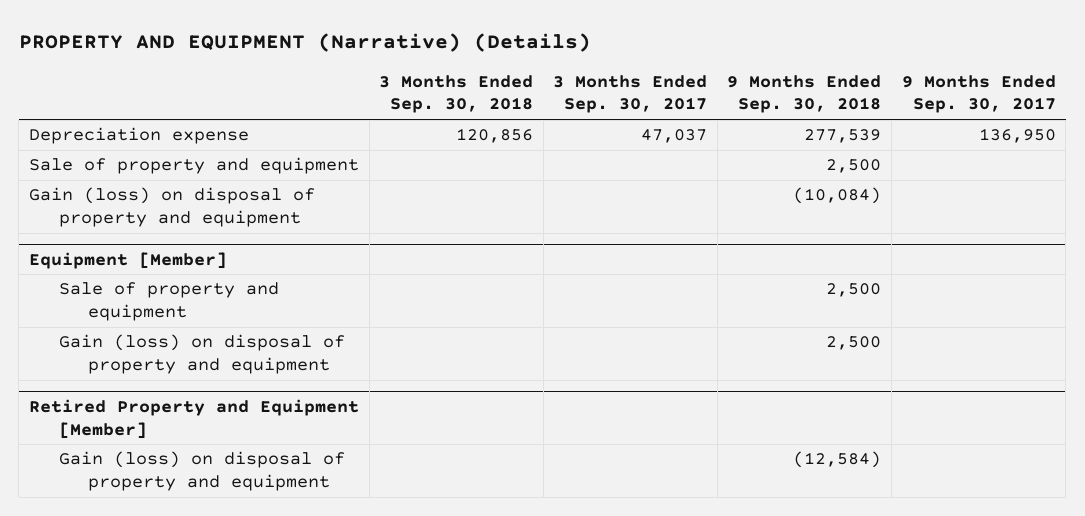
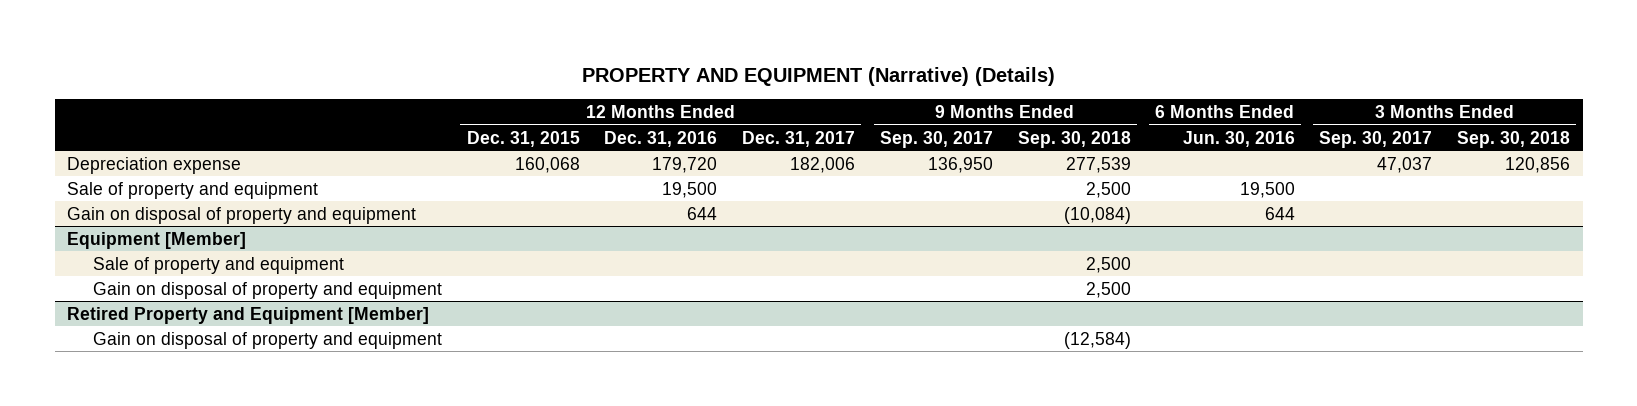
- | 3 Months Ended Sep. 30, 2018 | 3 Months Ended Sep. 30, 2017 | 9 Months Ended Sep. 30, 2018 | 9 Months Ended Sep. 30, 2017
+ | 12 Months Ended Dec. 31, 2015 | 12 Months Ended Dec. 31, 2016 | 12 Months Ended Dec. 31, 2017 | 9 Months Ended Sep. 30, 2017 | 9 Months Ended Sep. 30, 2018 | 6 Months Ended Jun. 30, 2016 | 3 Months Ended Sep. 30, 2017 | 3 Months Ended Sep. 30, 2018
- Gain (loss) on disposal of property and equipment | | | (10,084) |
+ Gain on disposal of property and equipment | | 644 | | | (10,084) | 644 | |
@ Equipment [Member]
- Gain (loss) on disposal of property and equipment | | | 2,500 |
+ Gain on disposal of property and equipment | | | | | 2,500 | | |
@ Retired Property and Equipment [Member]
- Gain (loss) on disposal of property and equipment | | | (12,584) |
+ Gain on disposal of property and equipment | | | | | (12,584) | | |

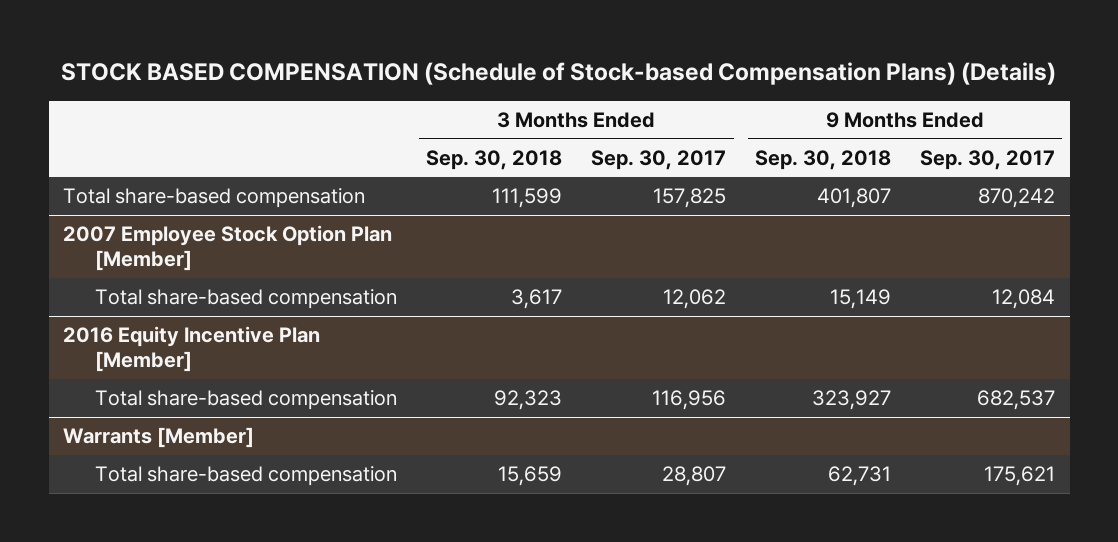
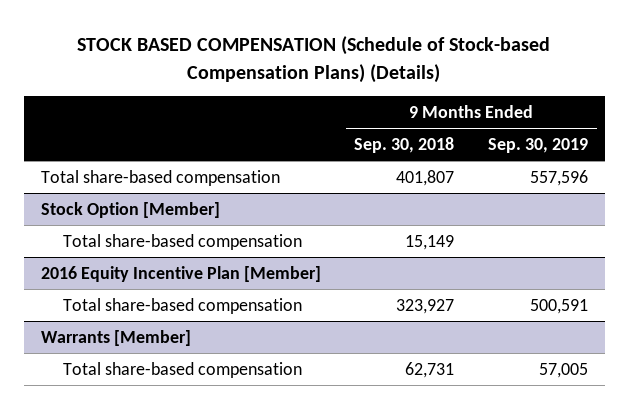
- | 3 Months Ended Sep. 30, 2018 | 3 Months Ended Sep. 30, 2017 | 9 Months Ended Sep. 30, 2018 | 9 Months Ended Sep. 30, 2017
+ | 9 Months Ended Sep. 30, 2018 | 9 Months Ended Sep. 30, 2019
- 2007 Employee Stock Option Plan [Member]
+ Stock Option [Member]

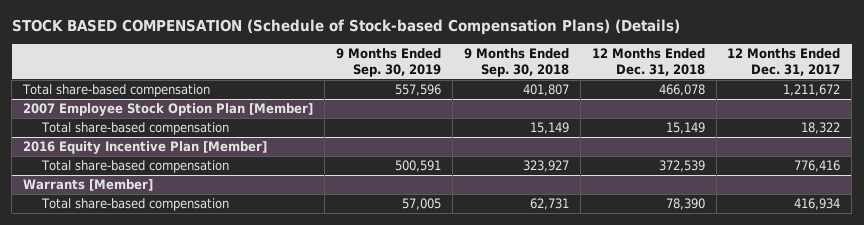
- | 9 Months Ended Sep. 30, 2018 | 9 Months Ended Sep. 30, 2019
+ | 9 Months Ended Sep. 30, 2019 | 9 Months Ended Sep. 30, 2018 | 12 Months Ended Dec. 31, 2018 | 12 Months Ended Dec. 31, 2017
- Stock Option [Member]
+ 2007 Employee Stock Option Plan [Member]

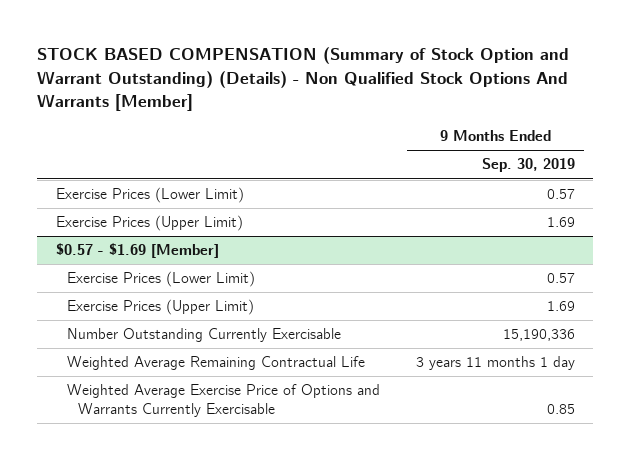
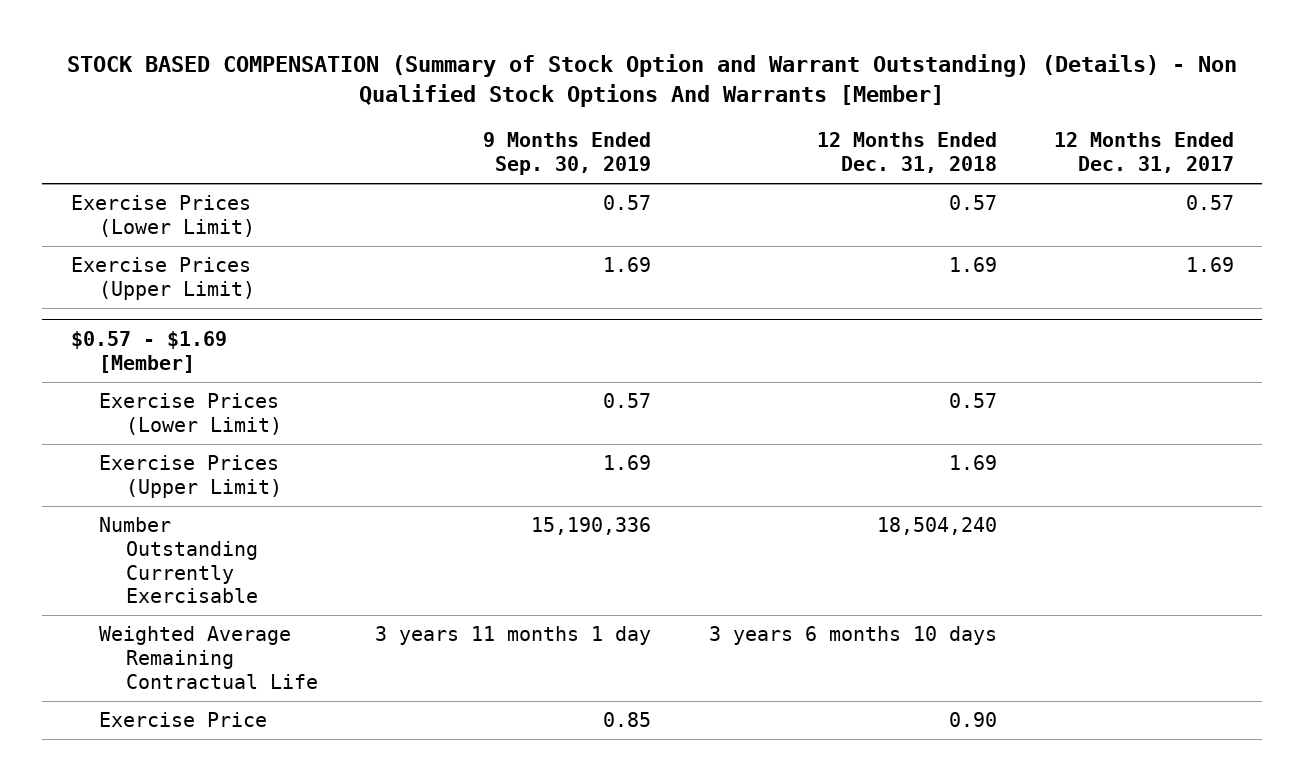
- | 9 Months Ended Sep. 30, 2019
+ | 9 Months Ended Sep. 30, 2019 | 12 Months Ended Dec. 31, 2018 | 12 Months Ended Dec. 31, 2017
@ $0.57 - $1.69 [Member]
- Weighted Average Exercise Price of Options and Warrants Currently Exercisable | 0.85
+ Exercise Price | 0.85 | 0.90 |

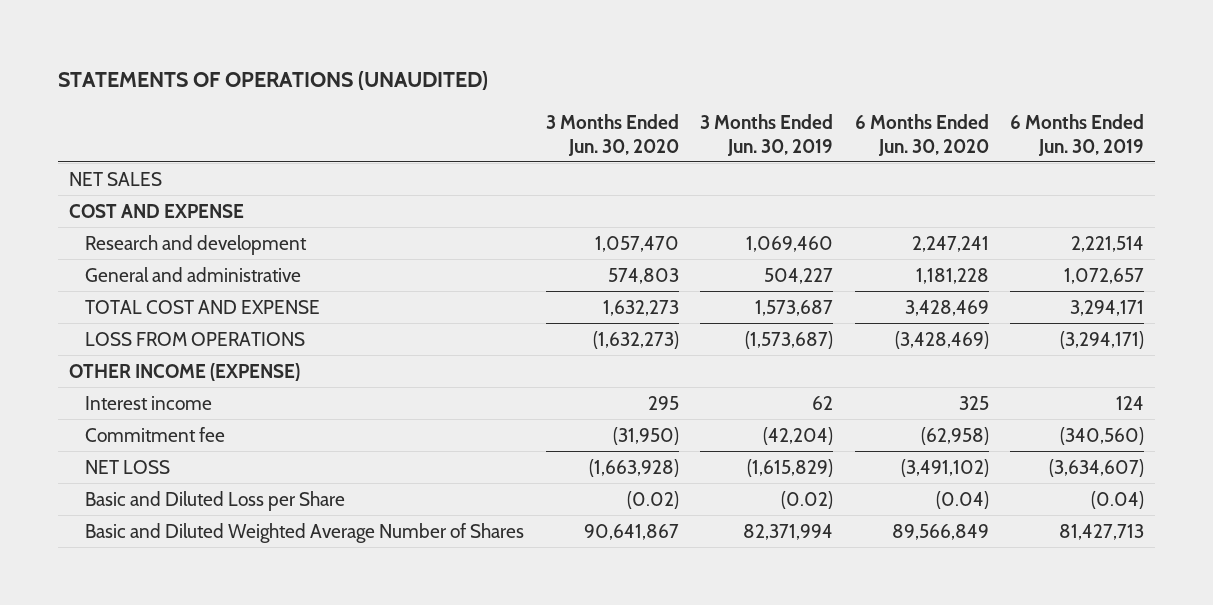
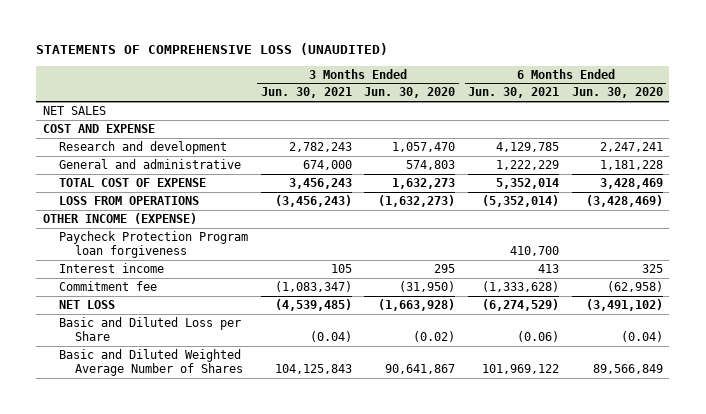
- STATEMENTS OF OPERATIONS (UNAUDITED)
+ STATEMENTS OF COMPREHENSIVE LOSS (UNAUDITED)
- | 3 Months Ended Jun. 30, 2020 | 3 Months Ended Jun. 30, 2019 | 6 Months Ended Jun. 30, 2020 | 6 Months Ended Jun. 30, 2019
+ | 3 Months Ended Jun. 30, 2021 | 3 Months Ended Jun. 30, 2020 | 6 Months Ended Jun. 30, 2021 | 6 Months Ended Jun. 30, 2020
- TOTAL COST AND EXPENSE | 1,632,273 | 1,573,687 | 3,428,469 | 3,294,171
+ TOTAL COST OF EXPENSE | 3,456,243 | 1,632,273 | 5,352,014 | 3,428,469
+ Paycheck Protection Program loan forgiveness | | | 410,700 |

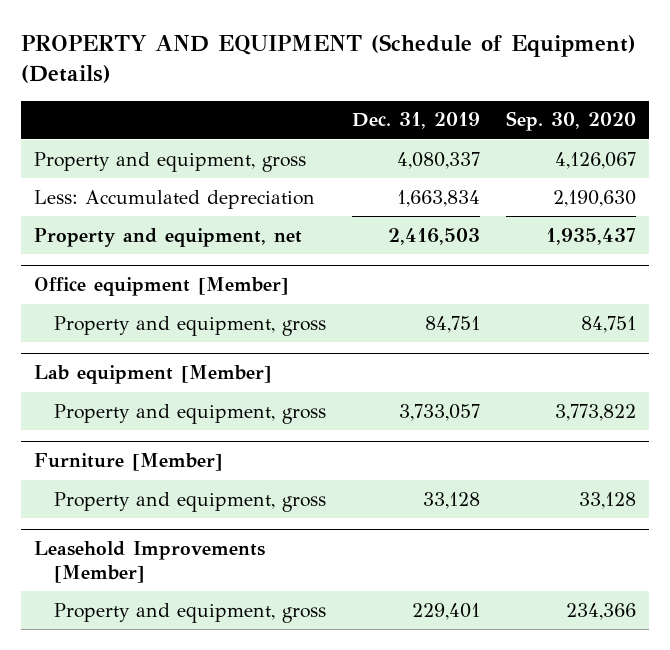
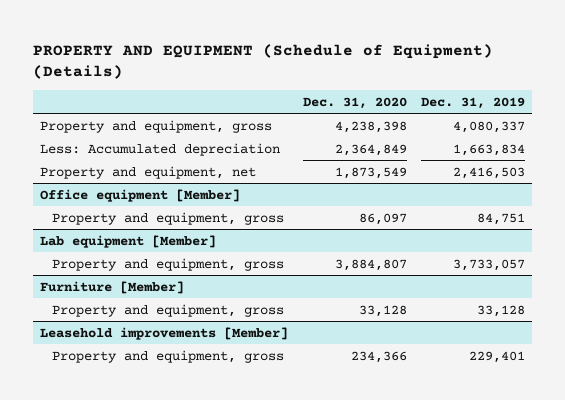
- | Dec. 31, 2019 | Sep. 30, 2020
+ | Dec. 31, 2020 | Dec. 31, 2019
- Leasehold Improvements [Member]
+ Leasehold improvements [Member]

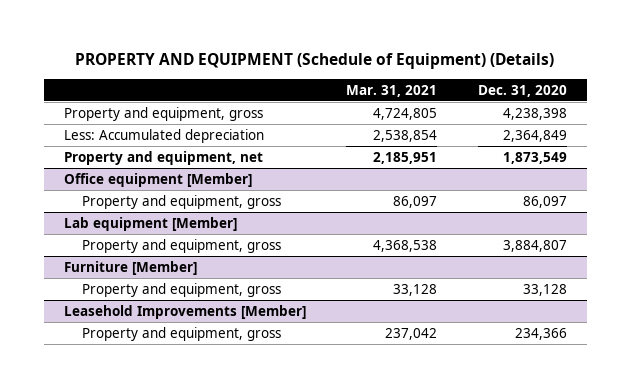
- | Dec. 31, 2020 | Dec. 31, 2019
+ | Mar. 31, 2021 | Dec. 31, 2020
- Leasehold improvements [Member]
+ Leasehold Improvements [Member]

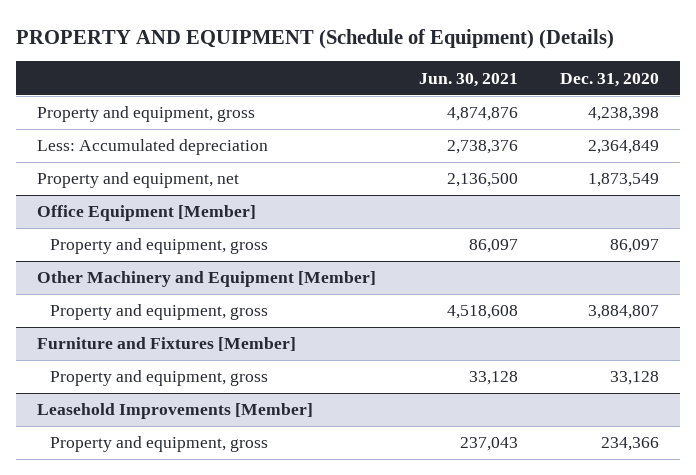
- | Mar. 31, 2021 | Dec. 31, 2020
+ | Jun. 30, 2021 | Dec. 31, 2020
- Office equipment [Member]
+ Office Equipment [Member]
- Lab equipment [Member]
+ Other Machinery and Equipment [Member]
- Furniture [Member]
+ Furniture and Fixtures [Member]

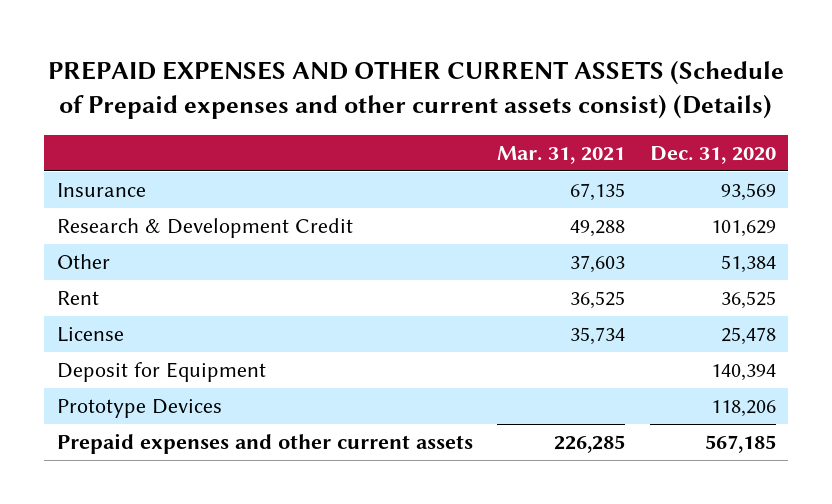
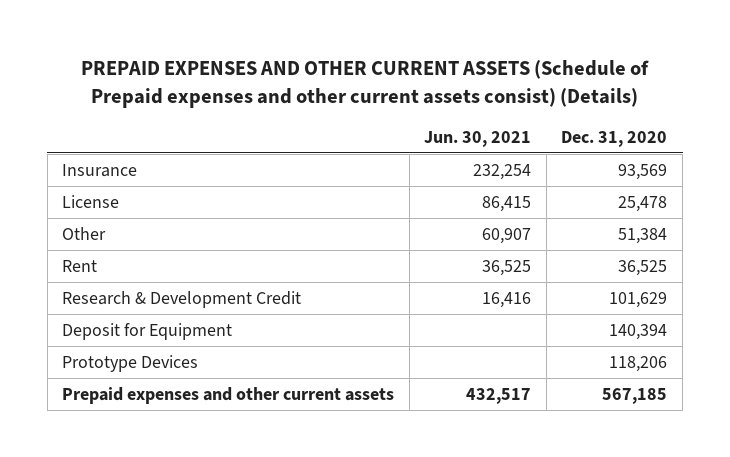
- | Mar. 31, 2021 | Dec. 31, 2020
+ | Jun. 30, 2021 | Dec. 31, 2020
moved up: License | 86,415 | 25,478
moved down: Research & Development Credit | 16,416 | 101,629

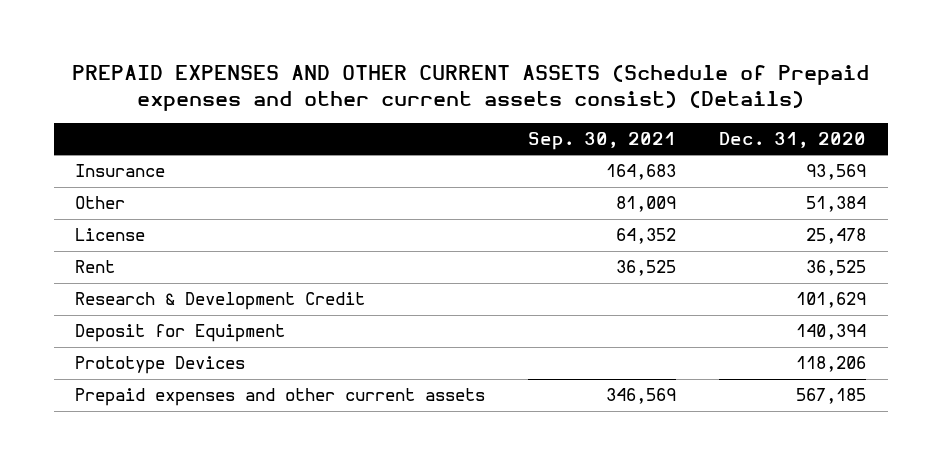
- | Jun. 30, 2021 | Dec. 31, 2020
+ | Sep. 30, 2021 | Dec. 31, 2020
moved down: License | 64,352 | 25,478

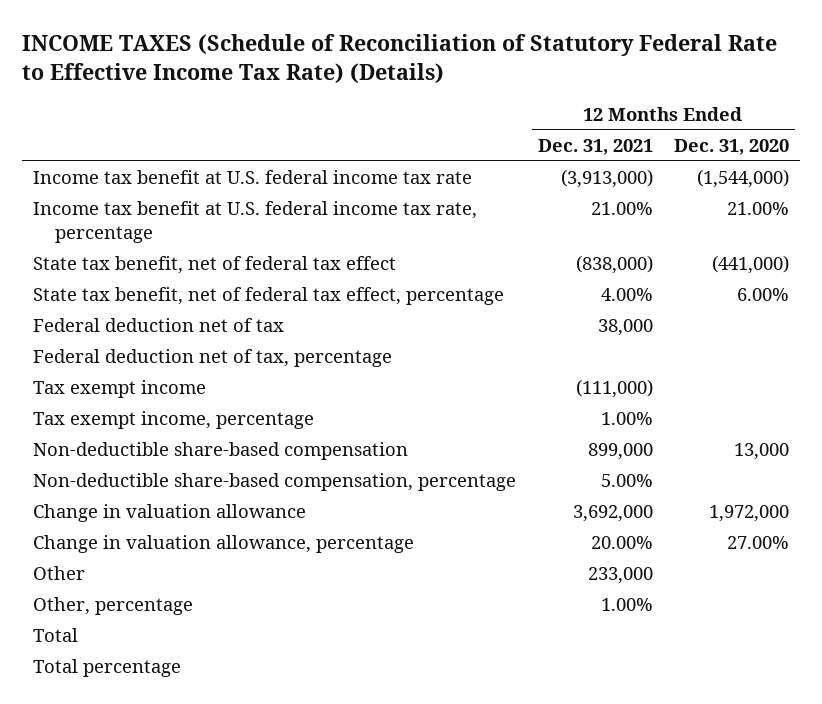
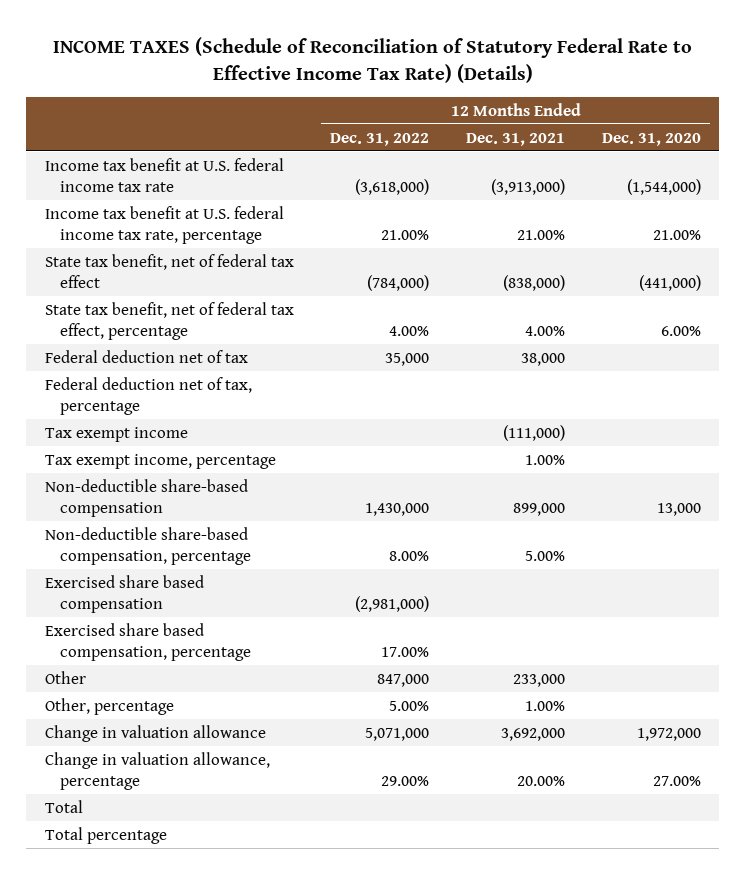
- | 12 Months Ended Dec. 31, 2021 | 12 Months Ended Dec. 31, 2020
+ | 12 Months Ended Dec. 31, 2022 | 12 Months Ended Dec. 31, 2021 | 12 Months Ended Dec. 31, 2020
+ Exercised share based compensation | (2,981,000) | |
+ Exercised share based compensation, percentage | 17.00% | |
moved down: Change in valuation allowance | 5,071,000 | 3,692,000 | 1,972,000
moved down: Change in valuation allowance, percentage | 29.00% | 20.00% | 27.00%

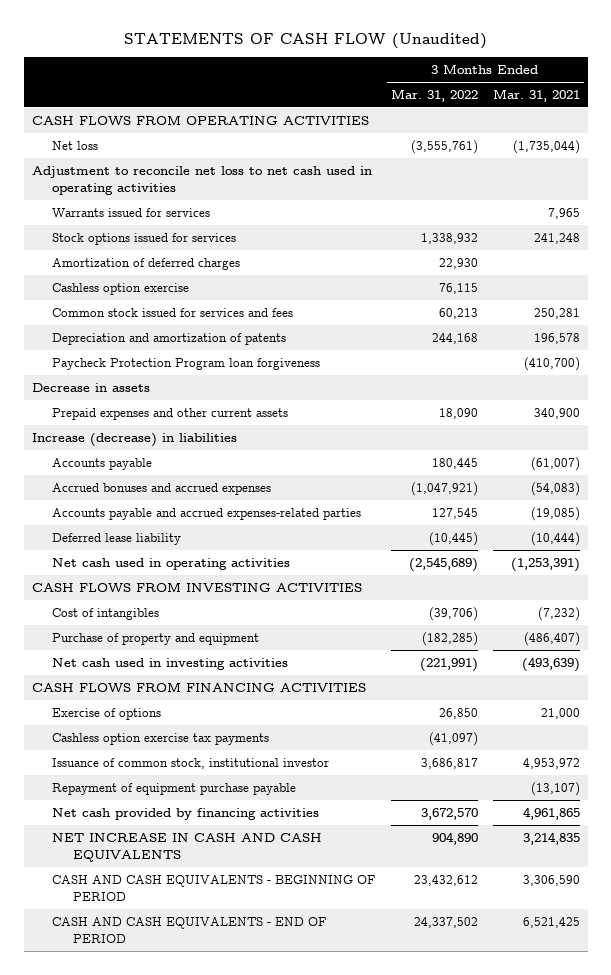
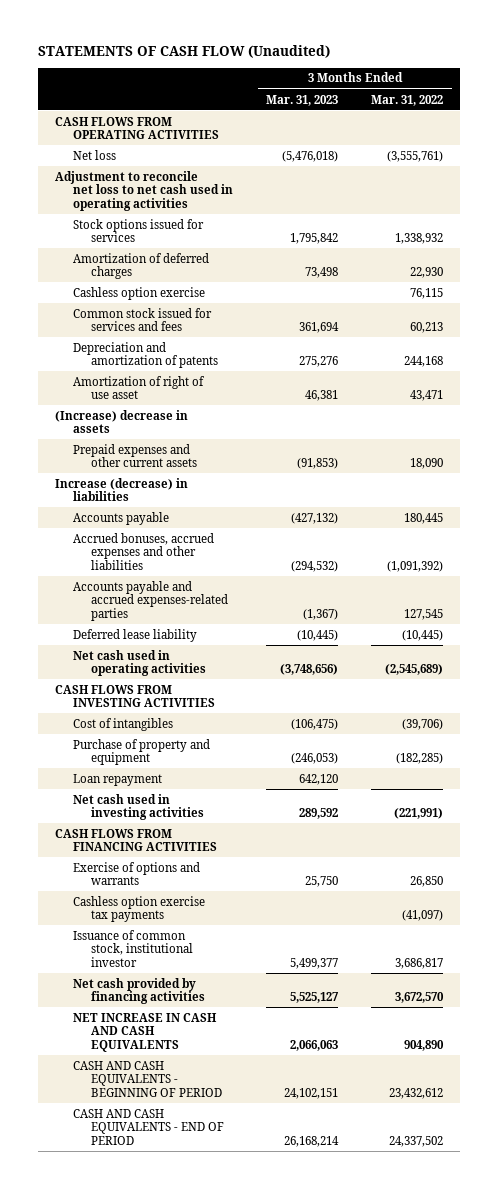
- | 3 Months Ended Mar. 31, 2022 | 3 Months Ended Mar. 31, 2021
+ | 3 Months Ended Mar. 31, 2023 | 3 Months Ended Mar. 31, 2022
- Warrants issued for services | | 7,965
- Paycheck Protection Program loan forgiveness | | (410,700)
- Decrease in assets
+ Amortization of right of use asset | 46,381 | 43,471
+ (Increase) decrease in assets
- Accrued bonuses and accrued expenses | (1,047,921) | (54,083)
+ Accrued bonuses, accrued expenses and other liabilities | (294,532) | (1,091,392)
+ Loan repayment | 642,120 |
- Exercise of options | 26,850 | 21,000
+ Exercise of options and warrants | 25,750 | 26,850
- Repayment of equipment purchase payable | | (13,107)

